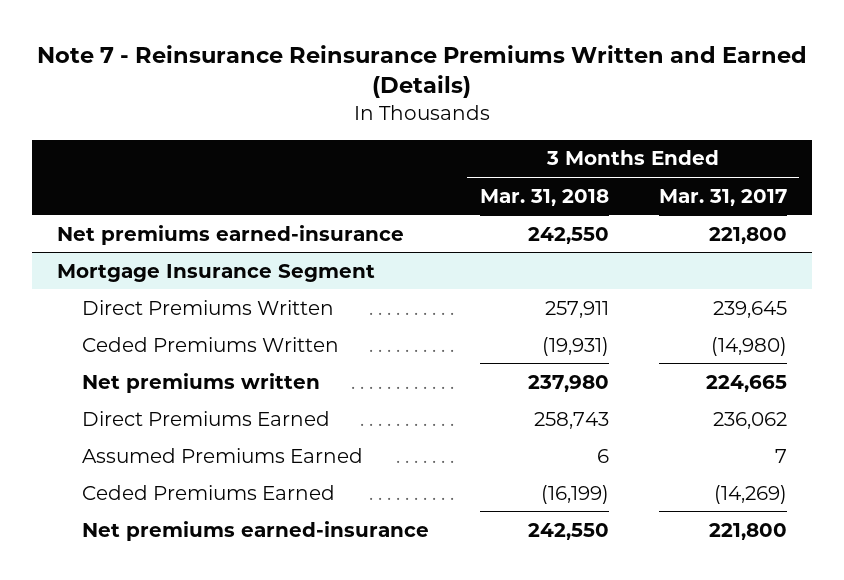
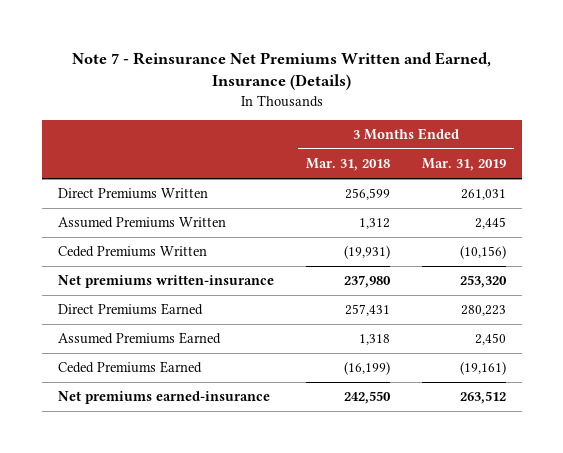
- Note 7 - Reinsurance Reinsurance Premiums Written and Earned (Details)
+ Note 7 - Reinsurance Net Premiums Written and Earned, Insurance (Details)
- | 3 Months Ended Mar. 31, 2018 | 3 Months Ended Mar. 31, 2017
+ | 3 Months Ended Mar. 31, 2018 | 3 Months Ended Mar. 31, 2019
- Net premiums earned-insurance | 242,550 | 221,800
- Mortgage Insurance Segment
- Direct Premiums Written | 257,911 | 239,645
+ Direct Premiums Written | 256,599 | 261,031
+ Assumed Premiums Written | 1,312 | 2,445
- Net premiums written | 237,980 | 224,665
- Direct Premiums Earned | 258,743 | 236,062
- Assumed Premiums Earned | 6 | 7
+ Net premiums written-insurance | 237,980 | 253,320
+ Direct Premiums Earned | 257,431 | 280,223
+ Assumed Premiums Earned | 1,318 | 2,450

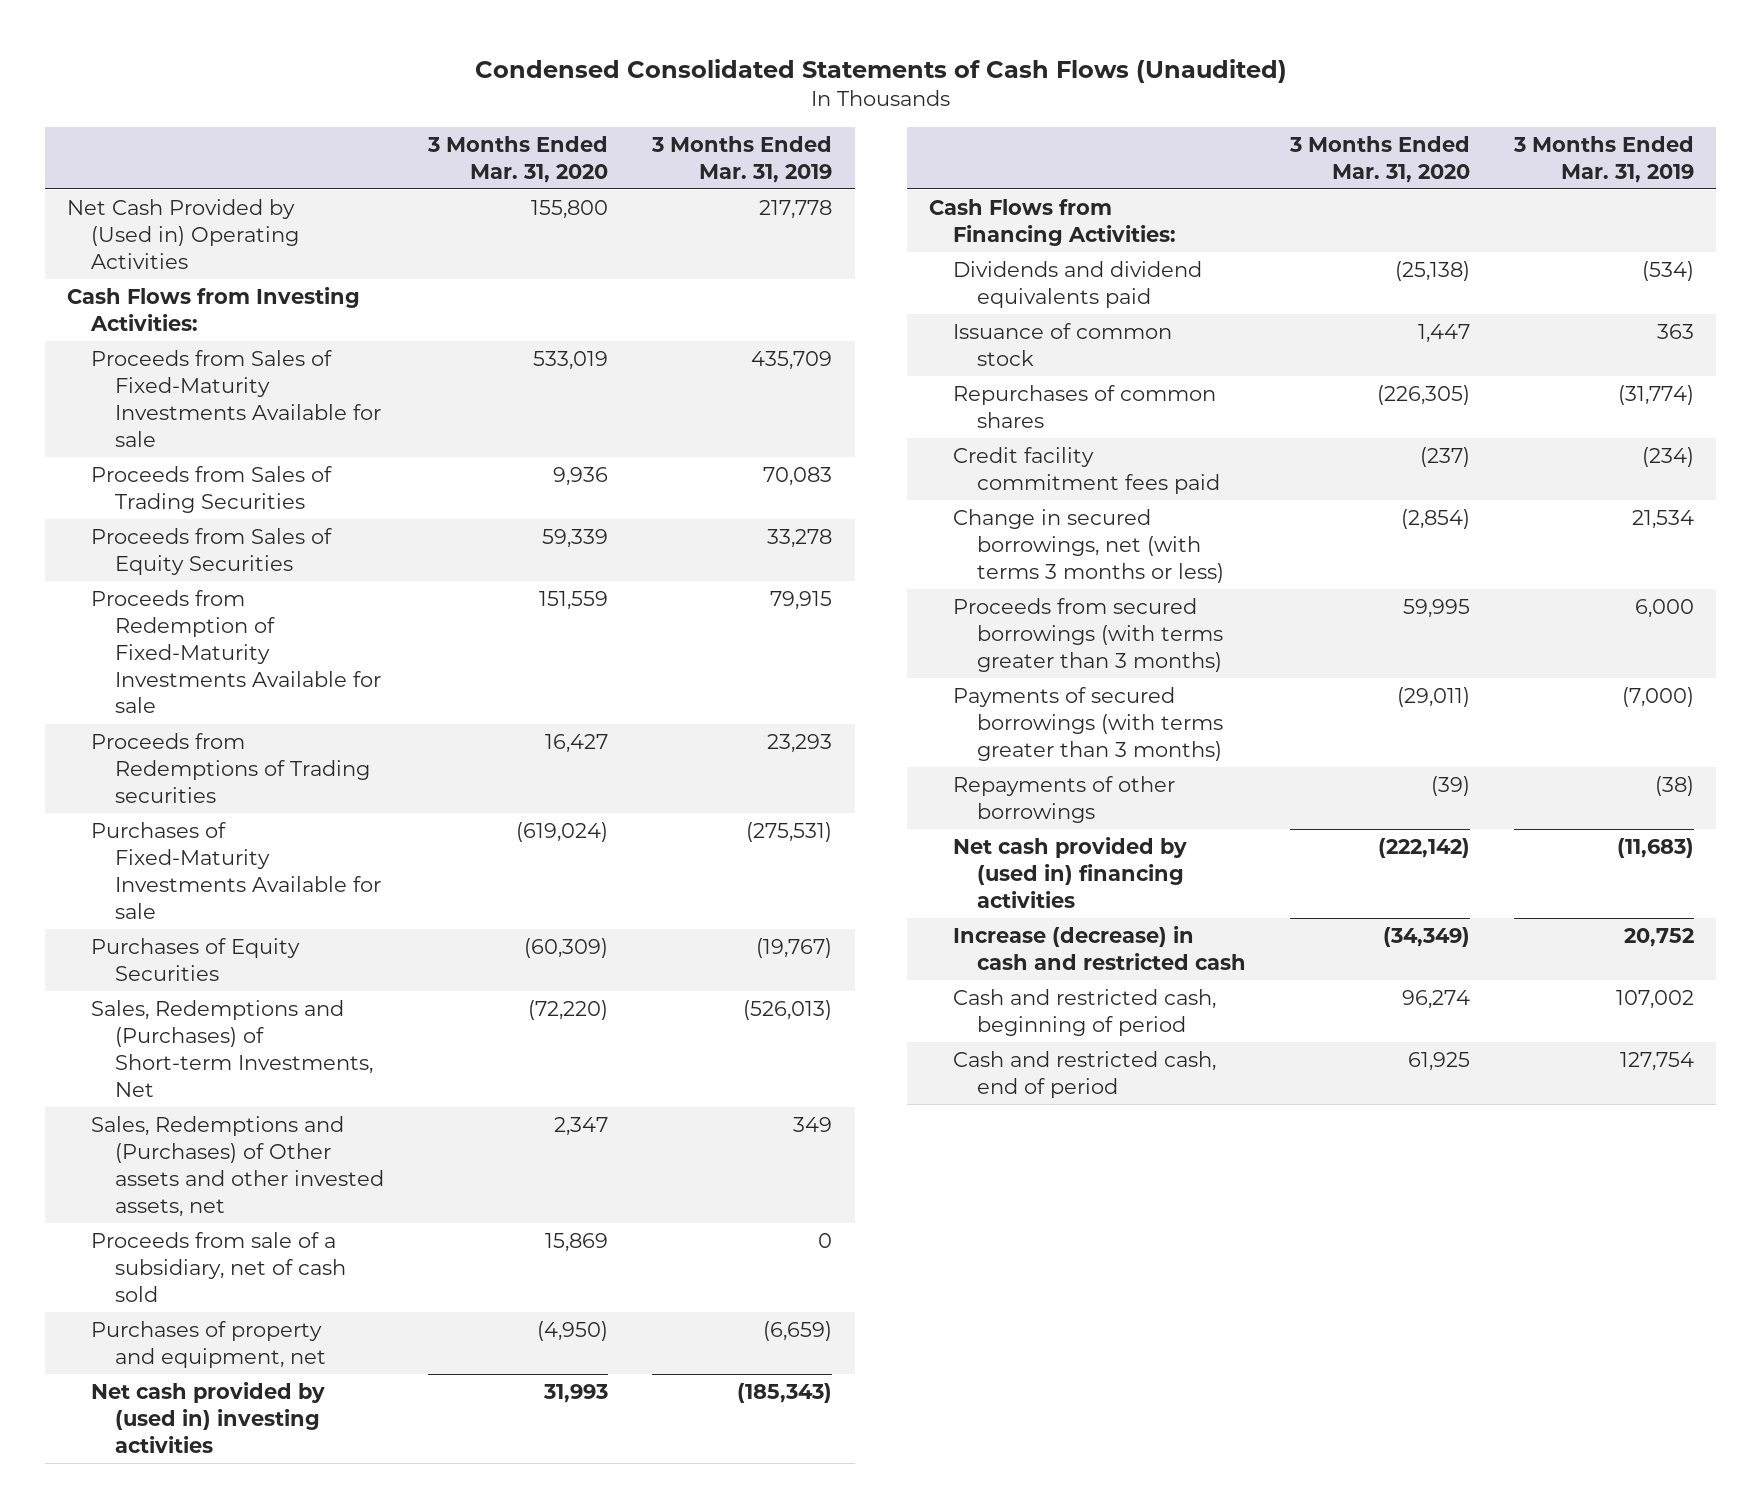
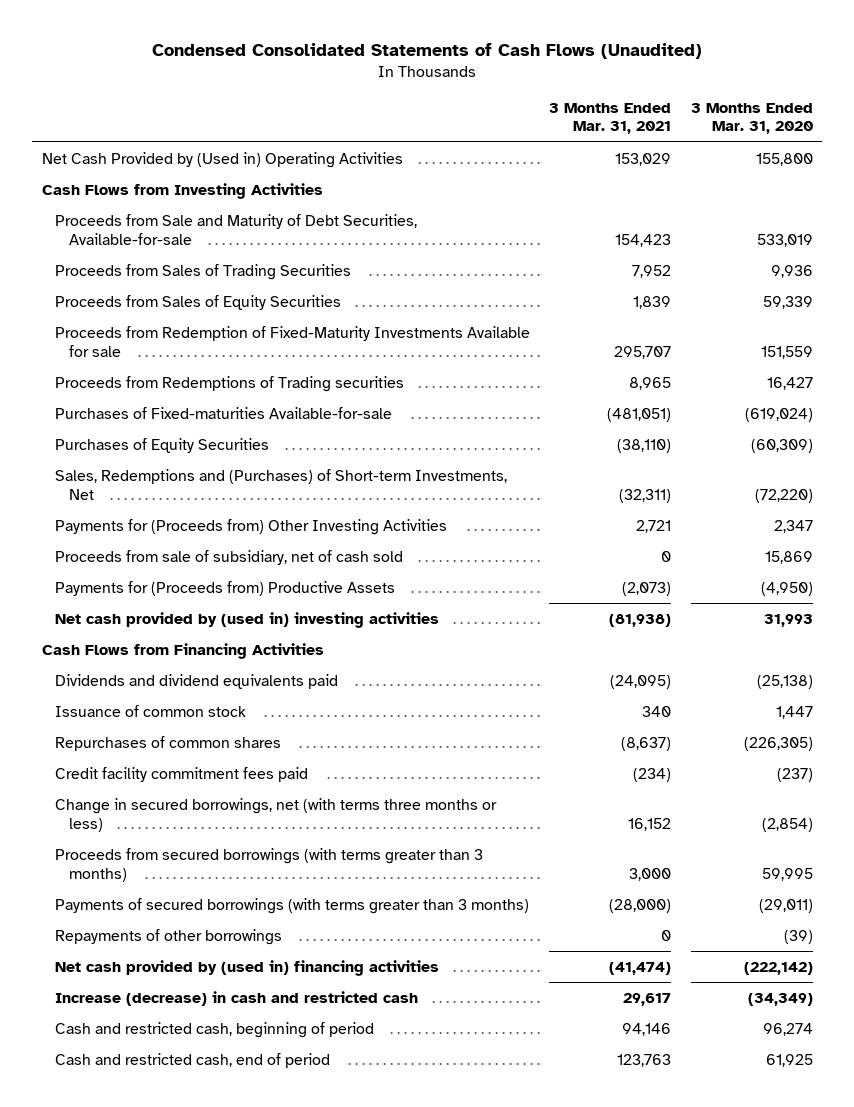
- | 3 Months Ended Mar. 31, 2020 | 3 Months Ended Mar. 31, 2019
+ | 3 Months Ended Mar. 31, 2021 | 3 Months Ended Mar. 31, 2020
- Cash Flows from Investing Activities:
- Proceeds from Sales of Fixed-Maturity Investments Available for sale | 533,019 | 435,709
+ Cash Flows from Investing Activities
+ Proceeds from Sale and Maturity of Debt Securities, Available-for-sale | 154,423 | 533,019
- Purchases of Fixed-Maturity Investments Available for sale | (619,024) | (275,531)
+ Purchases of Fixed-maturities Available-for-sale | (481,051) | (619,024)
- Sales, Redemptions and (Purchases) of Other assets and other invested assets, net | 2,347 | 349
- Proceeds from sale of a subsidiary, net of cash sold | 15,869 | 0
- Purchases of property and equipment, net | (4,950) | (6,659)
+ Payments for (Proceeds from) Other Investing Activities | 2,721 | 2,347
+ Proceeds from sale of subsidiary, net of cash sold | 0 | 15,869
+ Payments for (Proceeds from) Productive Assets | (2,073) | (4,950)
- Cash Flows from Financing Activities:
+ Cash Flows from Financing Activities
- Change in secured borrowings, net (with terms 3 months or less) | (2,854) | 21,534
+ Change in secured borrowings, net (with terms three months or less) | 16,152 | (2,854)

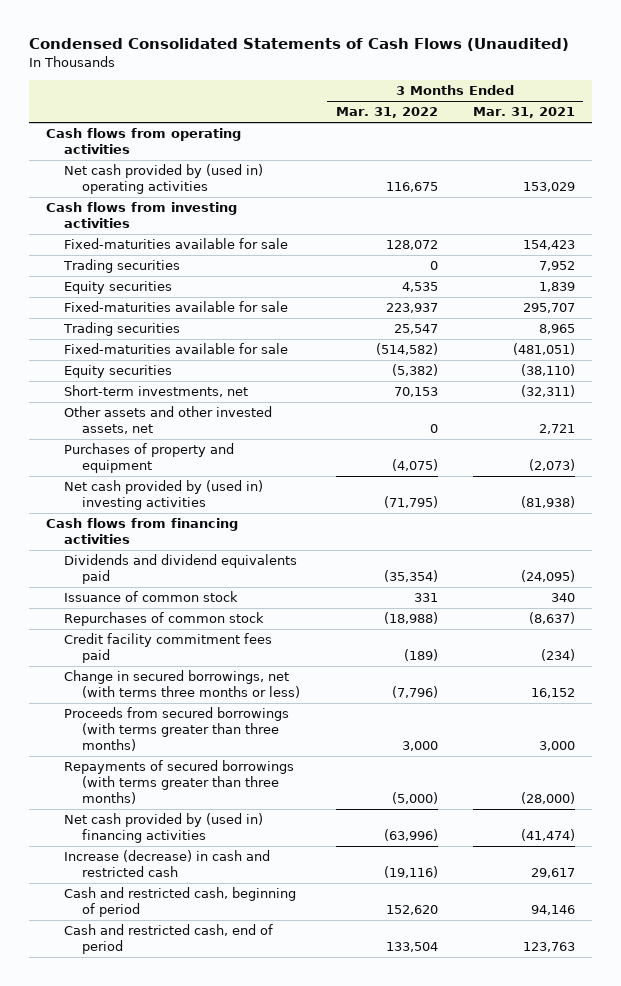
- | 3 Months Ended Mar. 31, 2021 | 3 Months Ended Mar. 31, 2020
+ | 3 Months Ended Mar. 31, 2022 | 3 Months Ended Mar. 31, 2021
- Net Cash Provided by (Used in) Operating Activities | 153,029 | 155,800
- Cash Flows from Investing Activities
- Proceeds from Sale and Maturity of Debt Securities, Available-for-sale | 154,423 | 533,019
- Proceeds from Sales of Trading Securities | 7,952 | 9,936
- Proceeds from Sales of Equity Securities | 1,839 | 59,339
- Proceeds from Redemption of Fixed-Maturity Investments Available for sale | 295,707 | 151,559
- Proceeds from Redemptions of Trading securities | 8,965 | 16,427
- Purchases of Fixed-maturities Available-for-sale | (481,051) | (619,024)
- Purchases of Equity Securities | (38,110) | (60,309)
- Sales, Redemptions and (Purchases) of Short-term Investments, Net | (32,311) | (72,220)
- Payments for (Proceeds from) Other Investing Activities | 2,721 | 2,347
- Proceeds from sale of subsidiary, net of cash sold | 0 | 15,869
- Payments for (Proceeds from) Productive Assets | (2,073) | (4,950)
+ Cash flows from operating activities
+ Net cash provided by (used in) operating activities | 116,675 | 153,029
+ Cash flows from investing activities
+ Fixed-maturities available for sale | 128,072 | 154,423
+ Trading securities | 0 | 7,952
+ Equity securities | 4,535 | 1,839
+ Fixed-maturities available for sale | 223,937 | 295,707
+ Trading securities | 25,547 | 8,965
+ Fixed-maturities available for sale | (514,582) | (481,051)
+ Equity securities | (5,382) | (38,110)
+ Short-term investments, net | 70,153 | (32,311)
+ Other assets and other invested assets, net | 0 | 2,721
+ Purchases of property and equipment | (4,075) | (2,073)
- Cash Flows from Financing Activities
+ Cash flows from financing activities
- Repurchases of common shares | (8,637) | (226,305)
+ Repurchases of common stock | (18,988) | (8,637)
- Proceeds from secured borrowings (with terms greater than 3 months) | 3,000 | 59,995
- Payments of secured borrowings (with terms greater than 3 months) | (28,000) | (29,011)
- Repayments of other borrowings | 0 | (39)
+ Proceeds from secured borrowings (with terms greater than three months) | 3,000 | 3,000
+ Repayments of secured borrowings (with terms greater than three months) | (5,000) | (28,000)

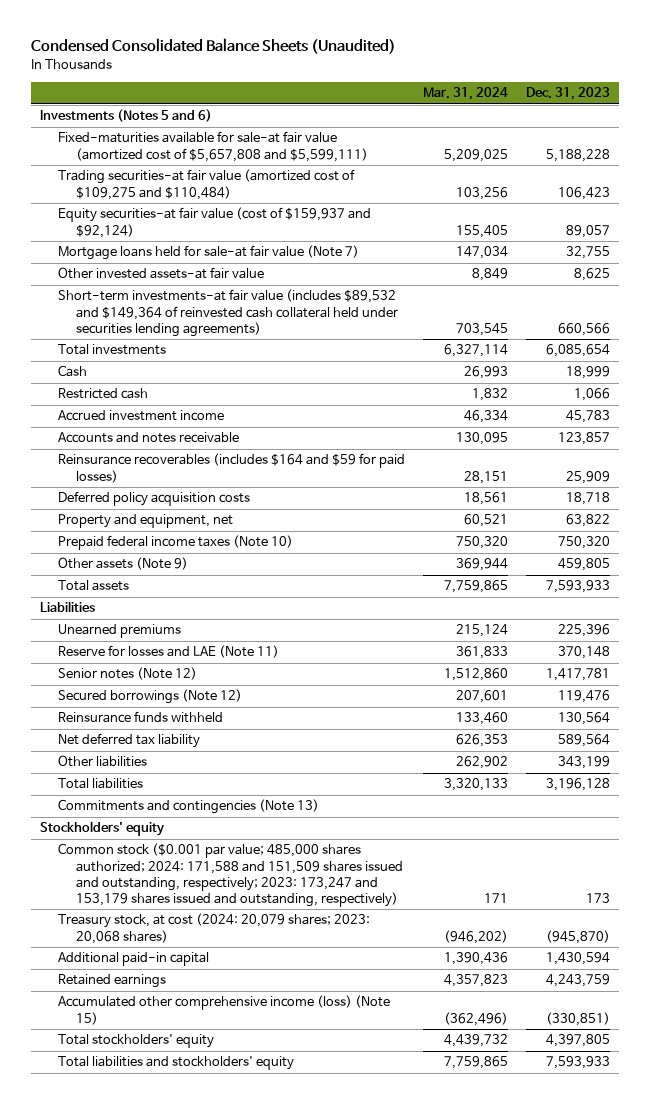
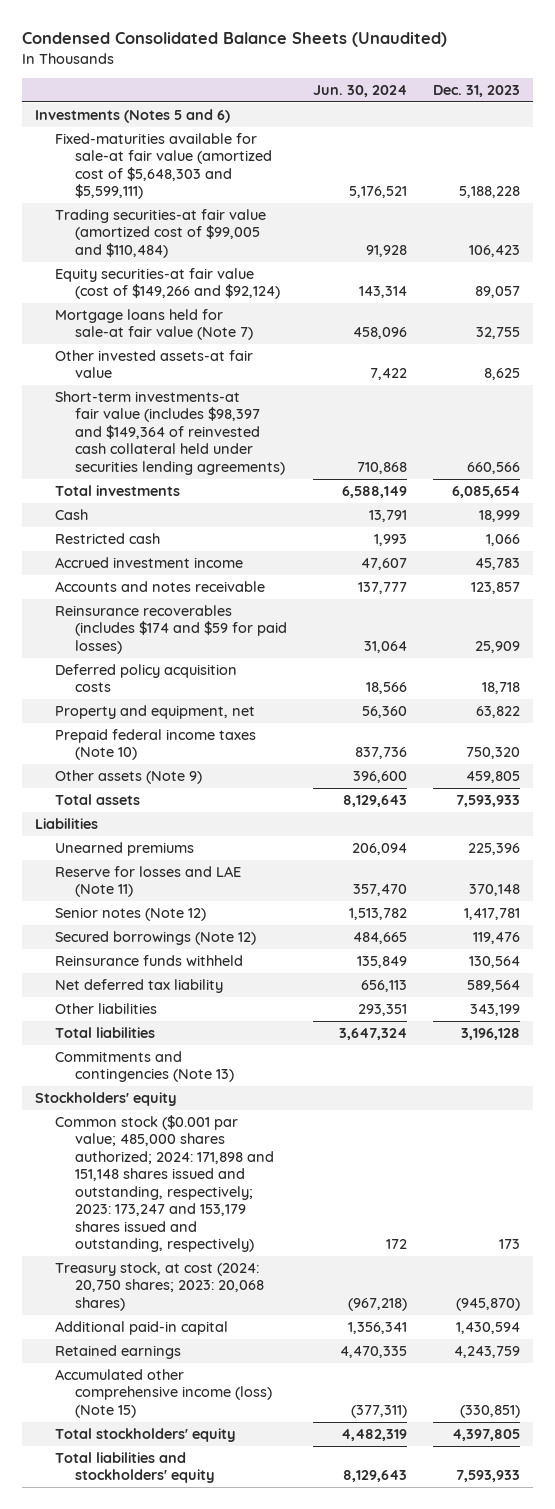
- | Mar. 31, 2024 | Dec. 31, 2023
+ | Jun. 30, 2024 | Dec. 31, 2023
- Fixed-maturities available for sale-at fair value (amortized cost of $5,657,808 and $5,599,111) | 5,209,025 | 5,188,228
- Trading securities-at fair value (amortized cost of $109,275 and $110,484) | 103,256 | 106,423
- Equity securities-at fair value (cost of $159,937 and $92,124) | 155,405 | 89,057
+ Fixed-maturities available for sale-at fair value (amortized cost of $5,648,303 and $5,599,111) | 5,176,521 | 5,188,228
+ Trading securities-at fair value (amortized cost of $99,005 and $110,484) | 91,928 | 106,423
+ Equity securities-at fair value (cost of $149,266 and $92,124) | 143,314 | 89,057
- Short-term investments-at fair value (includes $89,532 and $149,364 of reinvested cash collateral held under securities lending agreements) | 703,545 | 660,566
+ Short-term investments-at fair value (includes $98,397 and $149,364 of reinvested cash collateral held under securities lending agreements) | 710,868 | 660,566
- Reinsurance recoverables (includes $164 and $59 for paid losses) | 28,151 | 25,909
+ Reinsurance recoverables (includes $174 and $59 for paid losses) | 31,064 | 25,909
- Common stock ($0.001 par value; 485,000 shares authorized; 2024: 171,588 and 151,509 shares issued and outstanding, respectively; 2023: 173,247 and 153,179 shares issued and outstanding, respectively) | 171 | 173
- Treasury stock, at cost (2024: 20,079 shares; 2023: 20,068 shares) | (946,202) | (945,870)
+ Common stock ($0.001 par value; 485,000 shares authorized; 2024: 171,898 and 151,148 shares issued and outstanding, respectively; 2023: 173,247 and 153,179 shares issued and outstanding, respectively) | 172 | 173
+ Treasury stock, at cost (2024: 20,750 shares; 2023: 20,068 shares) | (967,218) | (945,870)

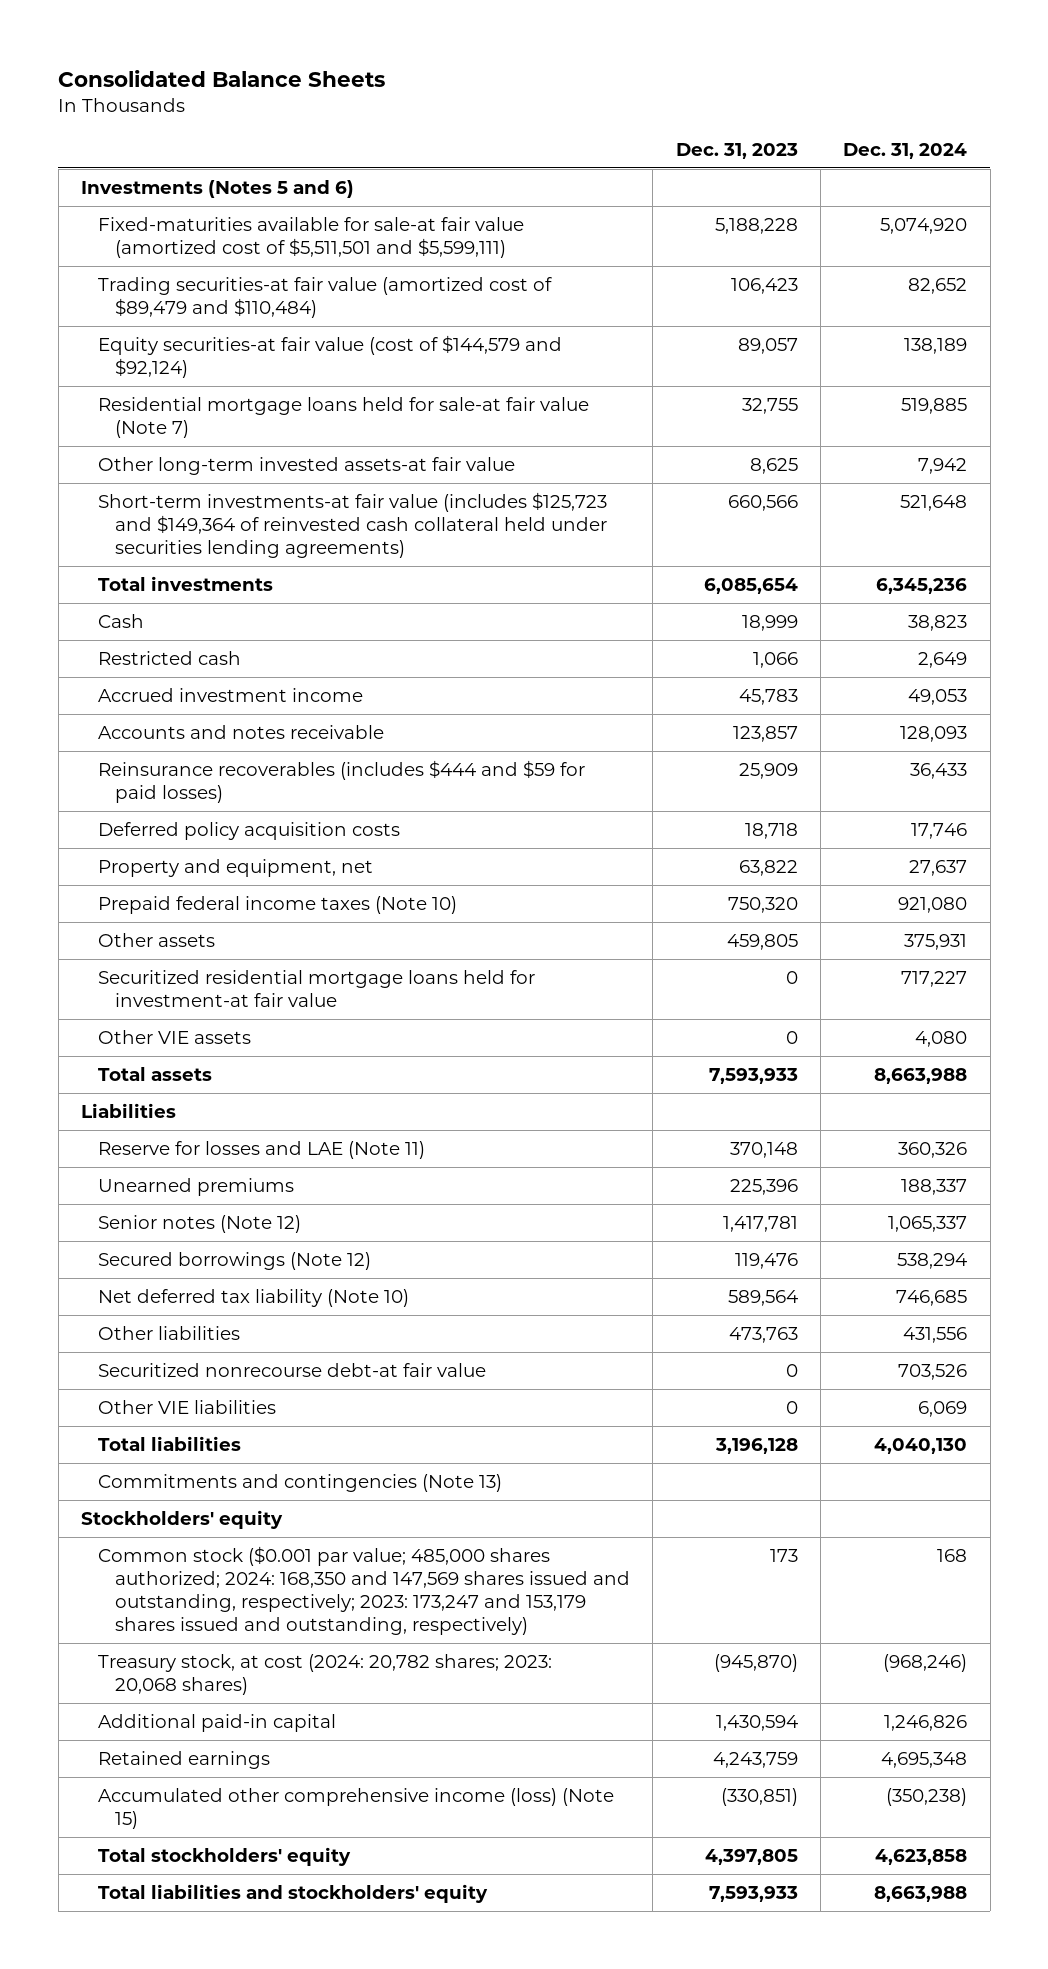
- Condensed Consolidated Balance Sheets (Unaudited)
+ Consolidated Balance Sheets
- | Jun. 30, 2024 | Dec. 31, 2023
+ | Dec. 31, 2023 | Dec. 31, 2024
- Fixed-maturities available for sale-at fair value (amortized cost of $5,648,303 and $5,599,111) | 5,176,521 | 5,188,228
- Trading securities-at fair value (amortized cost of $99,005 and $110,484) | 91,928 | 106,423
- Equity securities-at fair value (cost of $149,266 and $92,124) | 143,314 | 89,057
- Mortgage loans held for sale-at fair value (Note 7) | 458,096 | 32,755
- Other invested assets-at fair value | 7,422 | 8,625
- Short-term investments-at fair value (includes $98,397 and $149,364 of reinvested cash collateral held under securities lending agreements) | 710,868 | 660,566
+ Fixed-maturities available for sale-at fair value (amortized cost of $5,511,501 and $5,599,111) | 5,188,228 | 5,074,920
+ Trading securities-at fair value (amortized cost of $89,479 and $110,484) | 106,423 | 82,652
+ Equity securities-at fair value (cost of $144,579 and $92,124) | 89,057 | 138,189
+ Residential mortgage loans held for sale-at fair value (Note 7) | 32,755 | 519,885
+ Other long-term invested assets-at fair value | 8,625 | 7,942
+ Short-term investments-at fair value (includes $125,723 and $149,364 of reinvested cash collateral held under securities lending agreements) | 660,566 | 521,648
- Reinsurance recoverables (includes $174 and $59 for paid losses) | 31,064 | 25,909
+ Reinsurance recoverables (includes $444 and $59 for paid losses) | 25,909 | 36,433
- Other assets (Note 9) | 396,600 | 459,805
+ Other assets | 459,805 | 375,931
+ Securitized residential mortgage loans held for investment-at fair value | 0 | 717,227
+ Other VIE assets | 0 | 4,080
moved down: Unearned premiums | 225,396 | 188,337
- Reinsurance funds withheld | 135,849 | 130,564
- Net deferred tax liability | 656,113 | 589,564
- Other liabilities | 293,351 | 343,199
+ Net deferred tax liability (Note 10) | 589,564 | 746,685
+ Other liabilities | 473,763 | 431,556
+ Securitized nonrecourse debt-at fair value | 0 | 703,526
+ Other VIE liabilities | 0 | 6,069
- Common stock ($0.001 par value; 485,000 shares authorized; 2024: 171,898 and 151,148 shares issued and outstanding, respectively; 2023: 173,247 and 153,179 shares issued and outstanding, respectively) | 172 | 173
- Treasury stock, at cost (2024: 20,750 shares; 2023: 20,068 shares) | (967,218) | (945,870)
+ Common stock ($0.001 par value; 485,000 shares authorized; 2024: 168,350 and 147,569 shares issued and outstanding, respectively; 2023: 173,247 and 153,179 shares issued and outstanding, respectively) | 173 | 168
+ Treasury stock, at cost (2024: 20,782 shares; 2023: 20,068 shares) | (945,870) | (968,246)

